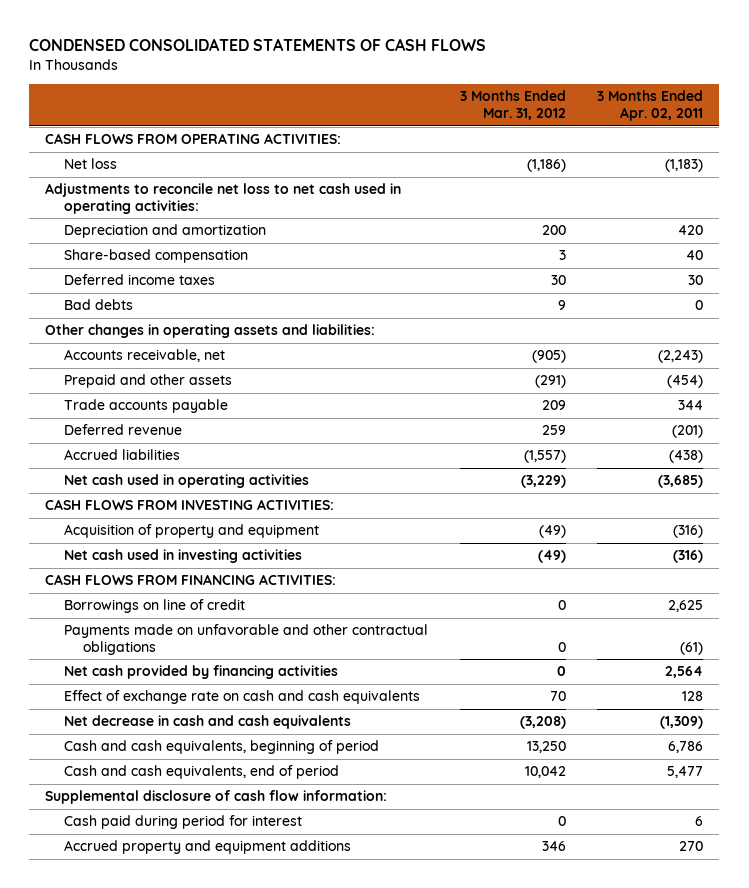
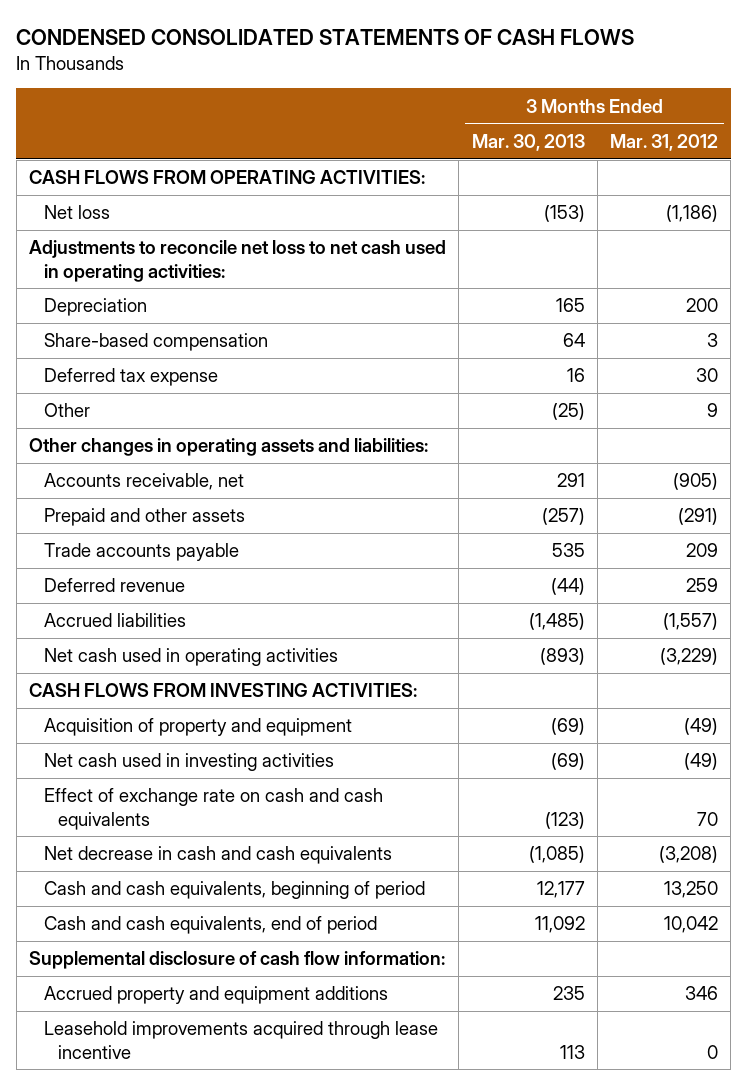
- | 3 Months Ended Mar. 31, 2012 | 3 Months Ended Apr. 02, 2011
+ | 3 Months Ended Mar. 30, 2013 | 3 Months Ended Mar. 31, 2012
- Depreciation and amortization | 200 | 420
+ Depreciation | 165 | 200
- Deferred income taxes | 30 | 30
- Bad debts | 9 | 0
+ Deferred tax expense | 16 | 30
+ Other | (25) | 9
- CASH FLOWS FROM FINANCING ACTIVITIES:
- Borrowings on line of credit | 0 | 2,625
- Payments made on unfavorable and other contractual obligations | 0 | (61)
- Net cash provided by financing activities | 0 | 2,564
- Cash paid during period for interest | 0 | 6
+ Leasehold improvements acquired through lease incentive | 113 | 0

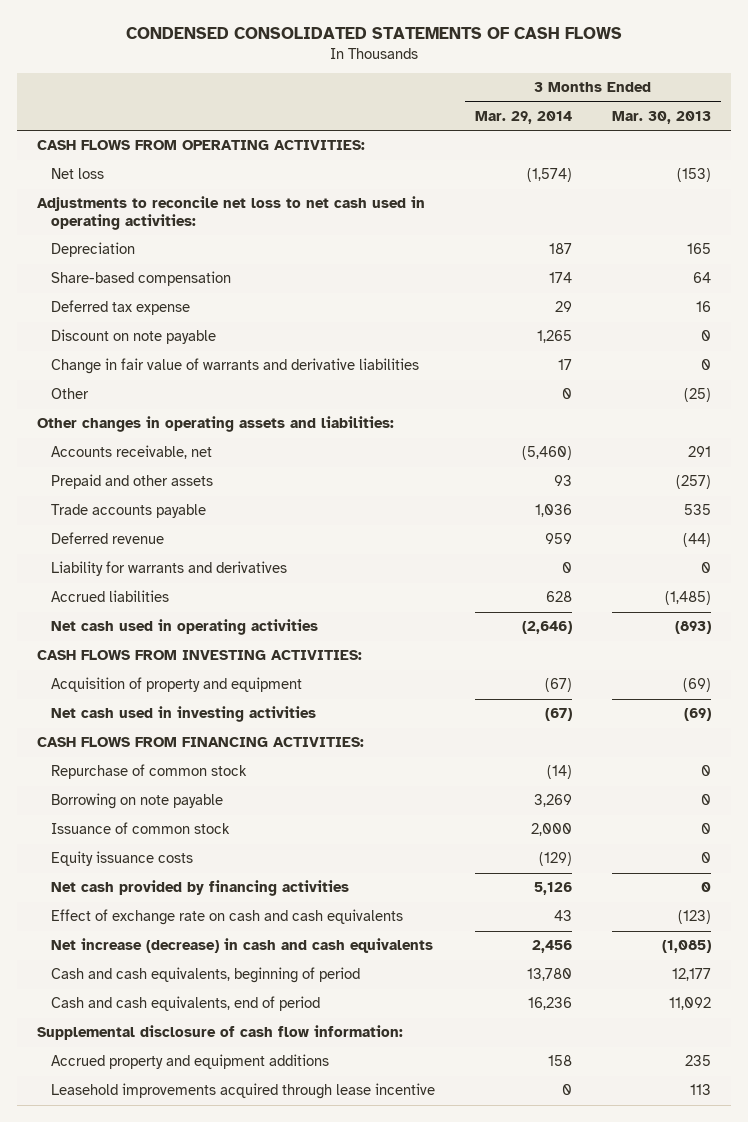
- | 3 Months Ended Mar. 30, 2013 | 3 Months Ended Mar. 31, 2012
+ | 3 Months Ended Mar. 29, 2014 | 3 Months Ended Mar. 30, 2013
+ Discount on note payable | 1,265 | 0
+ Change in fair value of warrants and derivative liabilities | 17 | 0
+ Liability for warrants and derivatives | 0 | 0
+ CASH FLOWS FROM FINANCING ACTIVITIES:
+ Repurchase of common stock | (14) | 0
+ Borrowing on note payable | 3,269 | 0
+ Issuance of common stock | 2,000 | 0
+ Equity issuance costs | (129) | 0
+ Net cash provided by financing activities | 5,126 | 0
- Net decrease in cash and cash equivalents | (1,085) | (3,208)
+ Net increase (decrease) in cash and cash equivalents | 2,456 | (1,085)

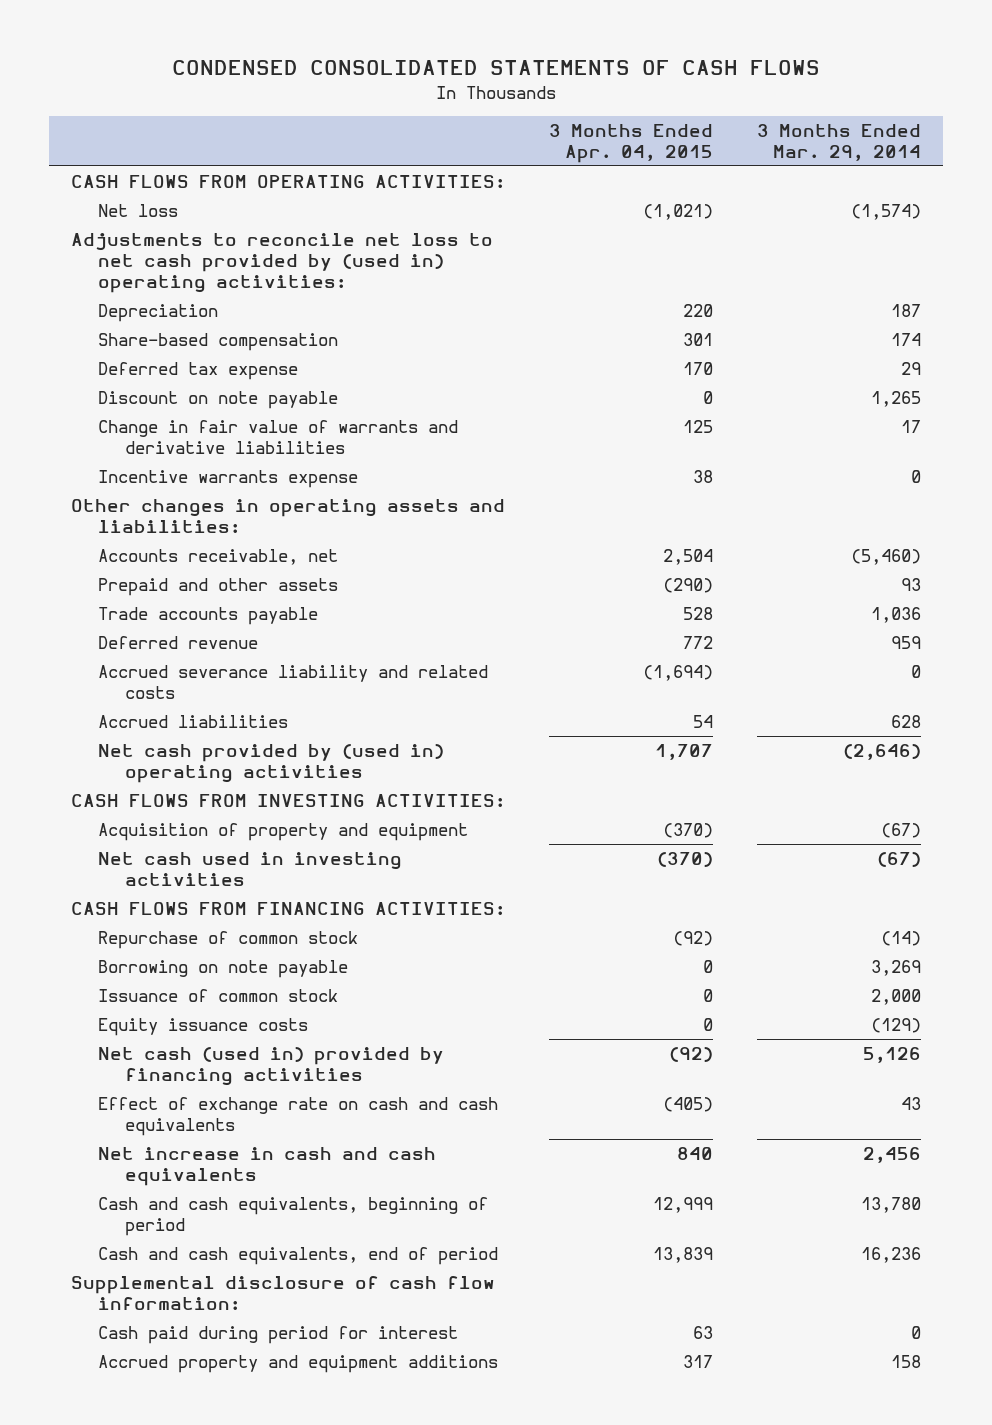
- | 3 Months Ended Mar. 29, 2014 | 3 Months Ended Mar. 30, 2013
+ | 3 Months Ended Apr. 04, 2015 | 3 Months Ended Mar. 29, 2014
- Adjustments to reconcile net loss to net cash used in operating activities:
+ Adjustments to reconcile net loss to net cash provided by (used in) operating activities:
- Other | 0 | (25)
+ Incentive warrants expense | 38 | 0
- Liability for warrants and derivatives | 0 | 0
+ Accrued severance liability and related costs | (1,694) | 0
- Net cash used in operating activities | (2,646) | (893)
+ Net cash provided by (used in) operating activities | 1,707 | (2,646)
- Net cash provided by financing activities | 5,126 | 0
+ Net cash (used in) provided by financing activities | (92) | 5,126
- Net increase (decrease) in cash and cash equivalents | 2,456 | (1,085)
+ Net increase in cash and cash equivalents | 840 | 2,456
+ Cash paid during period for interest | 63 | 0
- Leasehold improvements acquired through lease incentive | 0 | 113

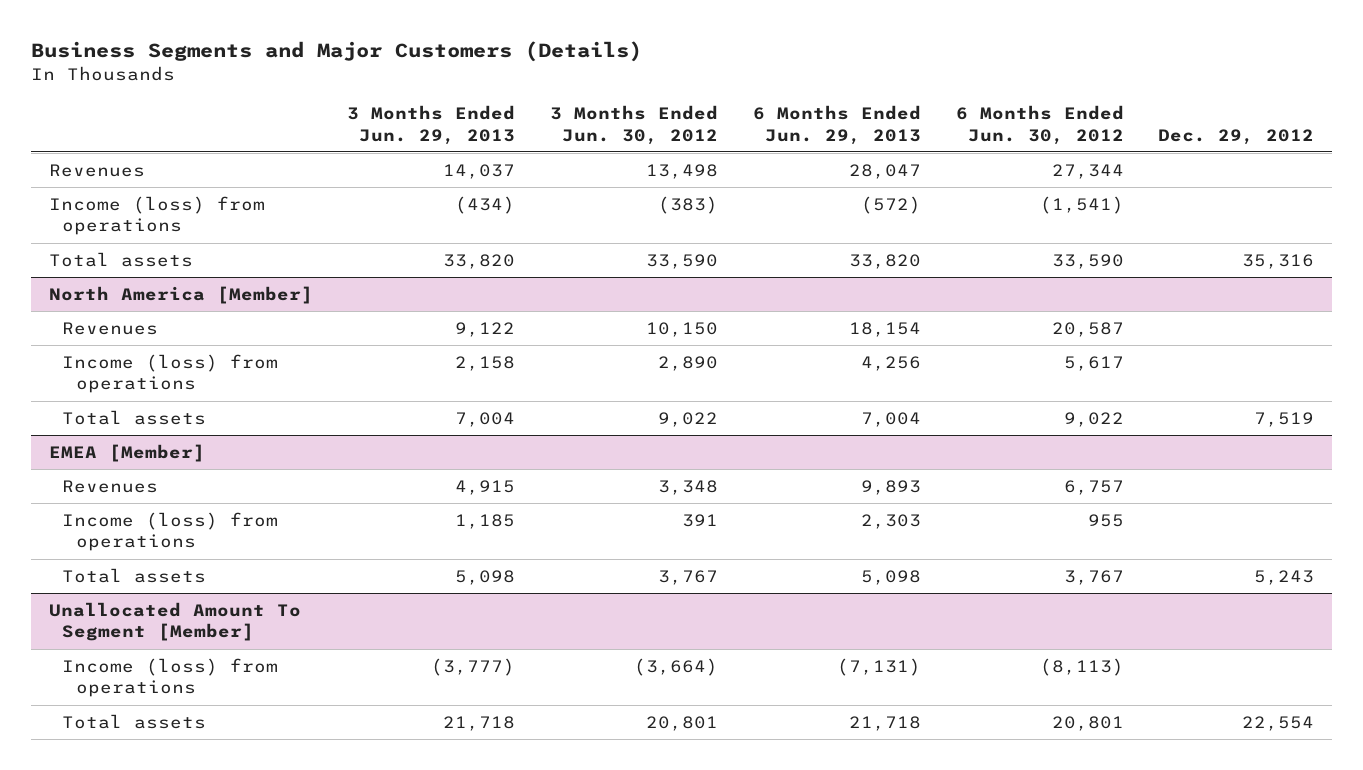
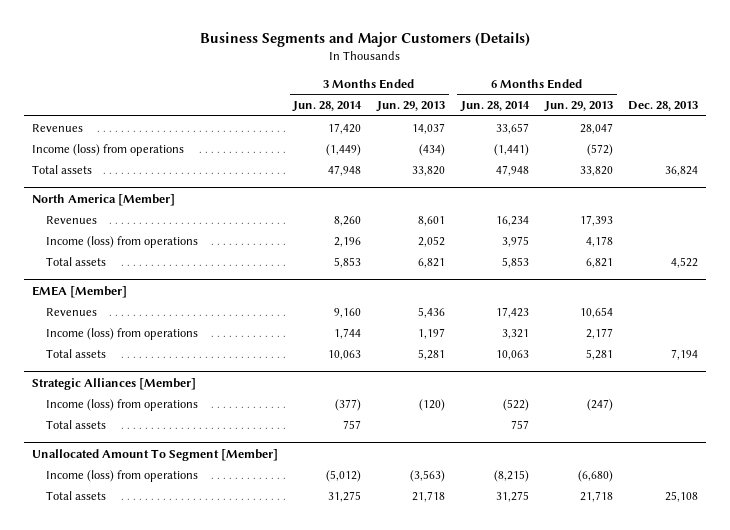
- | 3 Months Ended Jun. 29, 2013 | 3 Months Ended Jun. 30, 2012 | 6 Months Ended Jun. 29, 2013 | 6 Months Ended Jun. 30, 2012 | Dec. 29, 2012
+ | 3 Months Ended Jun. 28, 2014 | 3 Months Ended Jun. 29, 2013 | 6 Months Ended Jun. 28, 2014 | 6 Months Ended Jun. 29, 2013 | Dec. 28, 2013
@ North America [Member]
- Revenues | 9,122 | 10,150 | 18,154 | 20,587 |
- Income (loss) from operations | 2,158 | 2,890 | 4,256 | 5,617 |
- Total assets | 7,004 | 9,022 | 7,004 | 9,022 | 7,519
+ Revenues | 8,260 | 8,601 | 16,234 | 17,393 |
+ Income (loss) from operations | 2,196 | 2,052 | 3,975 | 4,178 |
+ Total assets | 5,853 | 6,821 | 5,853 | 6,821 | 4,522
@ EMEA [Member]
- Revenues | 4,915 | 3,348 | 9,893 | 6,757 |
- Income (loss) from operations | 1,185 | 391 | 2,303 | 955 |
- Total assets | 5,098 | 3,767 | 5,098 | 3,767 | 5,243
+ Revenues | 9,160 | 5,436 | 17,423 | 10,654 |
+ Income (loss) from operations | 1,744 | 1,197 | 3,321 | 2,177 |
+ Total assets | 10,063 | 5,281 | 10,063 | 5,281 | 7,194
+ Strategic Alliances [Member]
+ Income (loss) from operations | (377) | (120) | (522) | (247) |
+ Total assets | 757 | | 757 | |
@ Unallocated Amount To Segment [Member]
- Income (loss) from operations | (3,777) | (3,664) | (7,131) | (8,113) |
+ Income (loss) from operations | (5,012) | (3,563) | (8,215) | (6,680) |

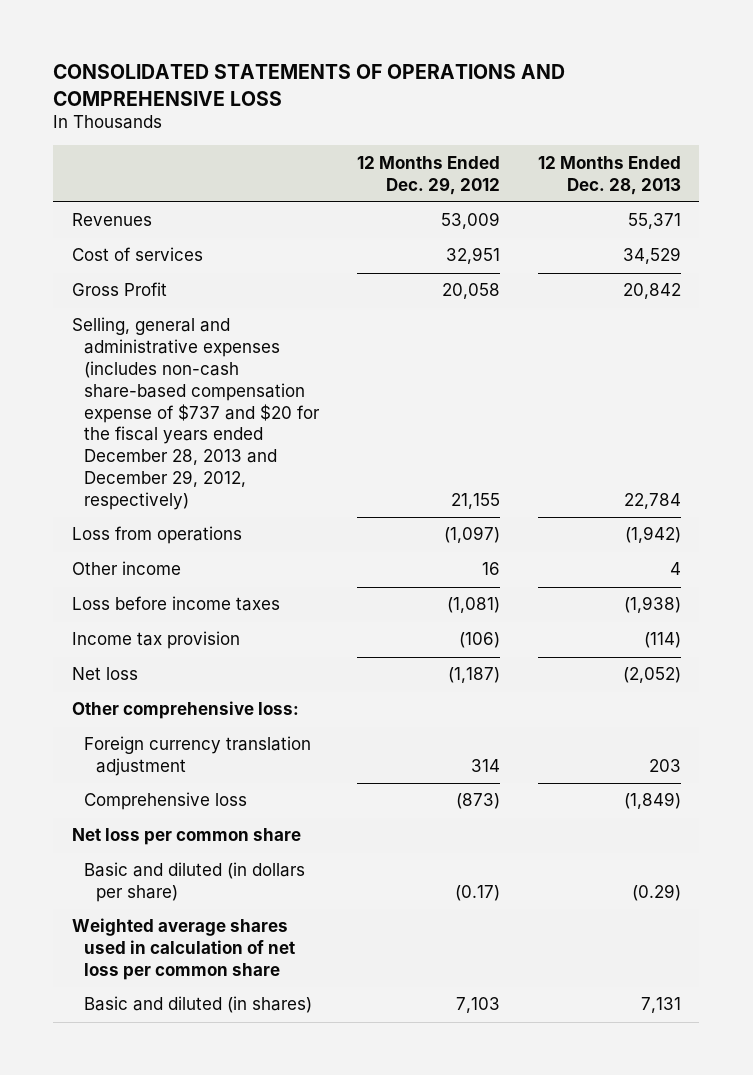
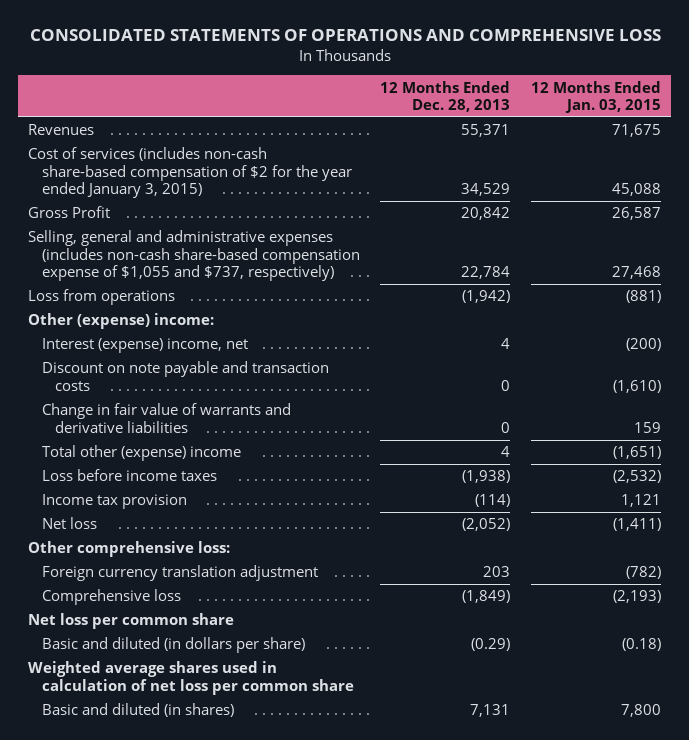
- | 12 Months Ended Dec. 29, 2012 | 12 Months Ended Dec. 28, 2013
+ | 12 Months Ended Dec. 28, 2013 | 12 Months Ended Jan. 03, 2015
- Cost of services | 32,951 | 34,529
+ Cost of services (includes non-cash share-based compensation of $2 for the year ended January 3, 2015) | 34,529 | 45,088
- Selling, general and administrative expenses (includes non-cash share-based compensation expense of $737 and $20 for the fiscal years ended December 28, 2013 and December 29, 2012, respectively) | 21,155 | 22,784
+ Selling, general and administrative expenses (includes non-cash share-based compensation expense of $1,055 and $737, respectively) | 22,784 | 27,468
- Other income | 16 | 4
+ Other (expense) income:
+ Interest (expense) income, net | 4 | (200)
+ Discount on note payable and transaction costs | 0 | (1,610)
+ Change in fair value of warrants and derivative liabilities | 0 | 159
+ Total other (expense) income | 4 | (1,651)

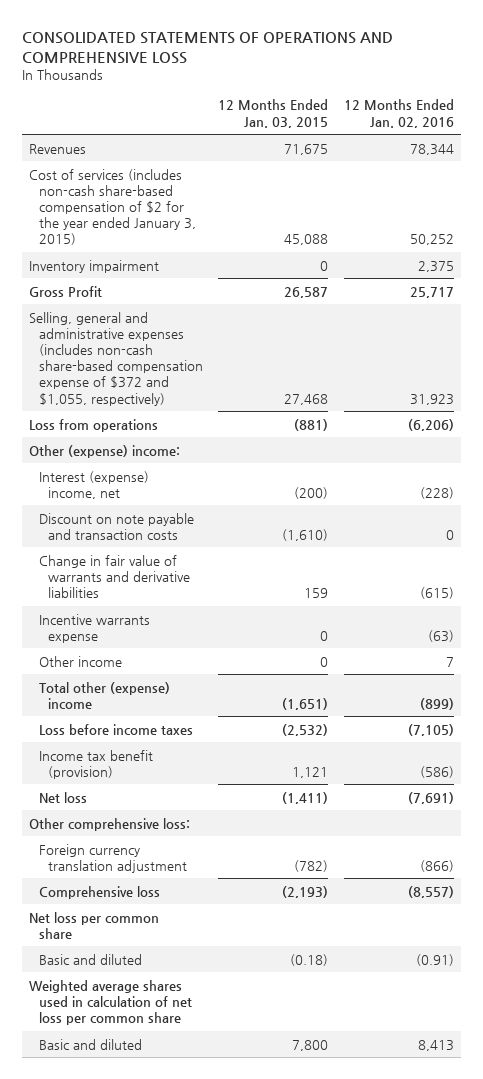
- | 12 Months Ended Dec. 28, 2013 | 12 Months Ended Jan. 03, 2015
+ | 12 Months Ended Jan. 03, 2015 | 12 Months Ended Jan. 02, 2016
+ Inventory impairment | 0 | 2,375
- Selling, general and administrative expenses (includes non-cash share-based compensation expense of $1,055 and $737, respectively) | 22,784 | 27,468
+ Selling, general and administrative expenses (includes non-cash share-based compensation expense of $372 and $1,055, respectively) | 27,468 | 31,923
+ Incentive warrants expense | 0 | (63)
+ Other income | 0 | 7
- Income tax provision | (114) | 1,121
+ Income tax benefit (provision) | 1,121 | (586)
- Basic and diluted (in dollars per share) | (0.29) | (0.18)
+ Basic and diluted | (0.18) | (0.91)
- Basic and diluted (in shares) | 7,131 | 7,800
+ Basic and diluted | 7,800 | 8,413

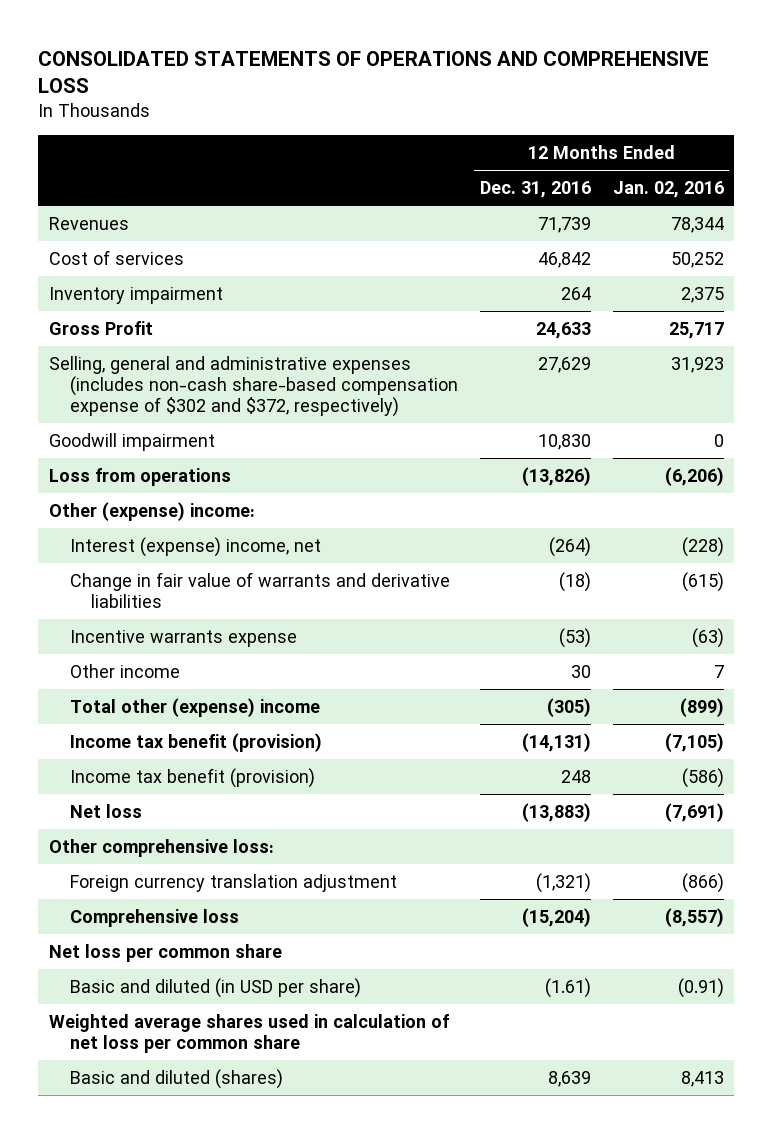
- | 12 Months Ended Jan. 03, 2015 | 12 Months Ended Jan. 02, 2016
+ | 12 Months Ended Dec. 31, 2016 | 12 Months Ended Jan. 02, 2016
- Cost of services (includes non-cash share-based compensation of $2 for the year ended January 3, 2015) | 45,088 | 50,252
+ Cost of services | 46,842 | 50,252
- Selling, general and administrative expenses (includes non-cash share-based compensation expense of $372 and $1,055, respectively) | 27,468 | 31,923
+ Selling, general and administrative expenses (includes non-cash share-based compensation expense of $302 and $372, respectively) | 27,629 | 31,923
+ Goodwill impairment | 10,830 | 0
- Discount on note payable and transaction costs | (1,610) | 0
- Loss before income taxes | (2,532) | (7,105)
+ Income tax benefit (provision) | (14,131) | (7,105)
- Basic and diluted | (0.18) | (0.91)
+ Basic and diluted (in USD per share) | (1.61) | (0.91)
- Basic and diluted | 7,800 | 8,413
+ Basic and diluted (shares) | 8,639 | 8,413

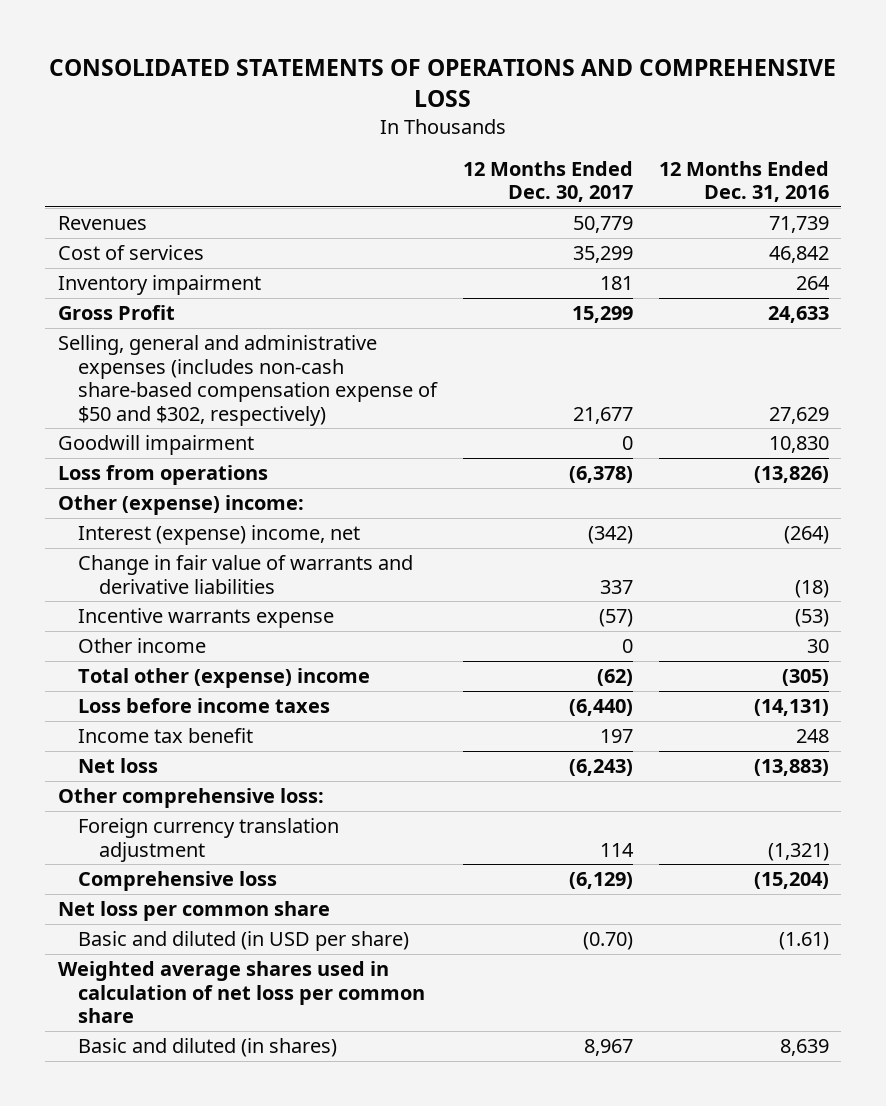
- | 12 Months Ended Dec. 31, 2016 | 12 Months Ended Jan. 02, 2016
+ | 12 Months Ended Dec. 30, 2017 | 12 Months Ended Dec. 31, 2016
- Selling, general and administrative expenses (includes non-cash share-based compensation expense of $302 and $372, respectively) | 27,629 | 31,923
+ Selling, general and administrative expenses (includes non-cash share-based compensation expense of $50 and $302, respectively) | 21,677 | 27,629
- Income tax benefit (provision) | (14,131) | (7,105)
- Income tax benefit (provision) | 248 | (586)
+ Loss before income taxes | (6,440) | (14,131)
+ Income tax benefit | 197 | 248
- Basic and diluted (shares) | 8,639 | 8,413
+ Basic and diluted (in shares) | 8,967 | 8,639

